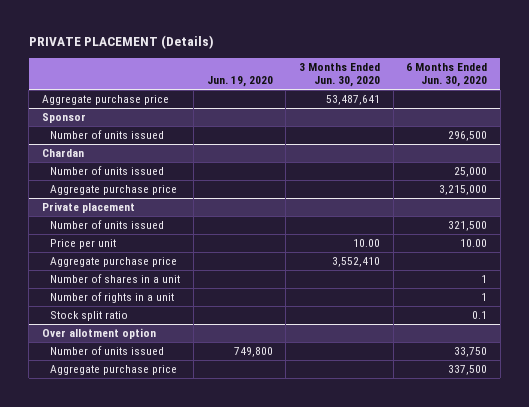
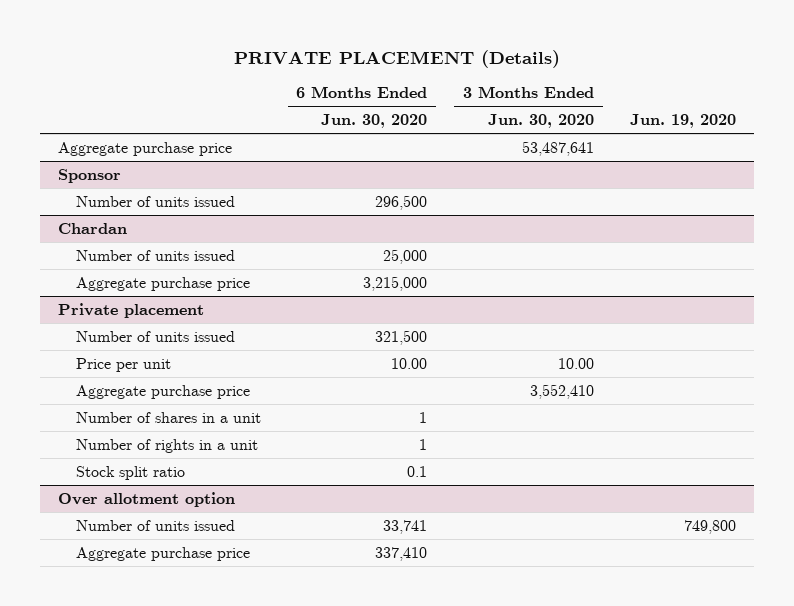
- | Jun. 19, 2020 | 3 Months Ended Jun. 30, 2020 | 6 Months Ended Jun. 30, 2020
+ | 6 Months Ended Jun. 30, 2020 | 3 Months Ended Jun. 30, 2020 | Jun. 19, 2020
@ Over allotment option
- Number of units issued | 749,800 | | 33,750
- Aggregate purchase price | | | 337,500
+ Number of units issued | 33,741 | | 749,800
+ Aggregate purchase price | 337,410 | |

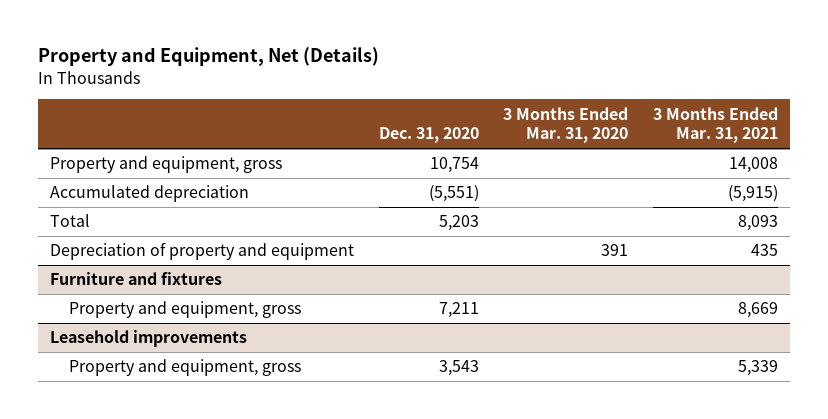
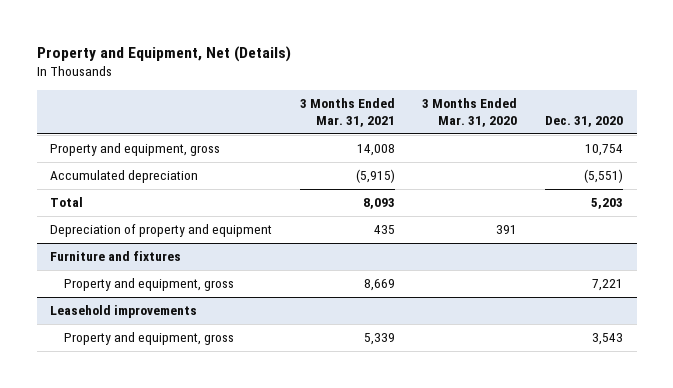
- | Dec. 31, 2020 | 3 Months Ended Mar. 31, 2020 | 3 Months Ended Mar. 31, 2021
+ | 3 Months Ended Mar. 31, 2021 | 3 Months Ended Mar. 31, 2020 | Dec. 31, 2020
@ Furniture and fixtures
- Property and equipment, gross | 7,211 | | 8,669
+ Property and equipment, gross | 8,669 | | 7,221

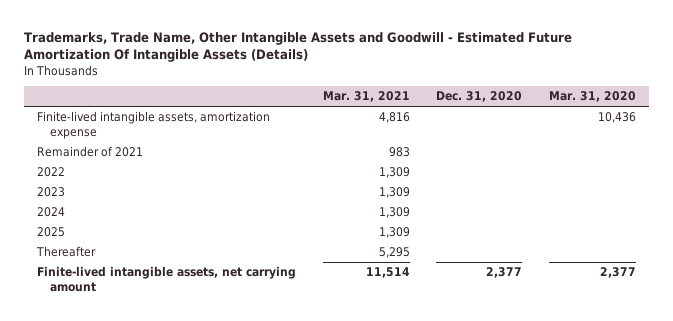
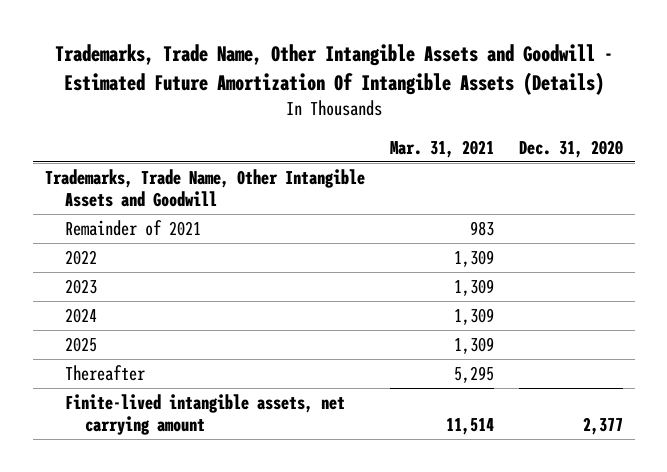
- | Mar. 31, 2021 | Dec. 31, 2020 | Mar. 31, 2020
+ | Mar. 31, 2021 | Dec. 31, 2020
- Finite-lived intangible assets, amortization expense | 4,816 | | 10,436
+ Trademarks, Trade Name, Other Intangible Assets and Goodwill

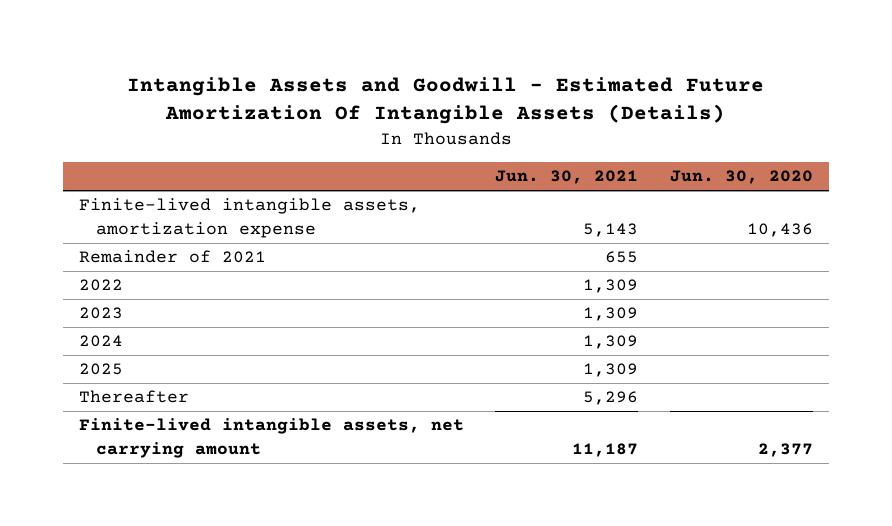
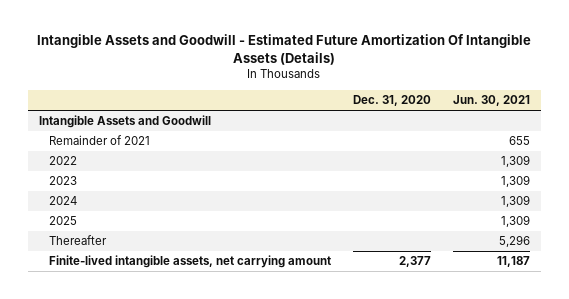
- | Jun. 30, 2021 | Jun. 30, 2020
+ | Dec. 31, 2020 | Jun. 30, 2021
- Finite-lived intangible assets, amortization expense | 5,143 | 10,436
+ Intangible Assets and Goodwill

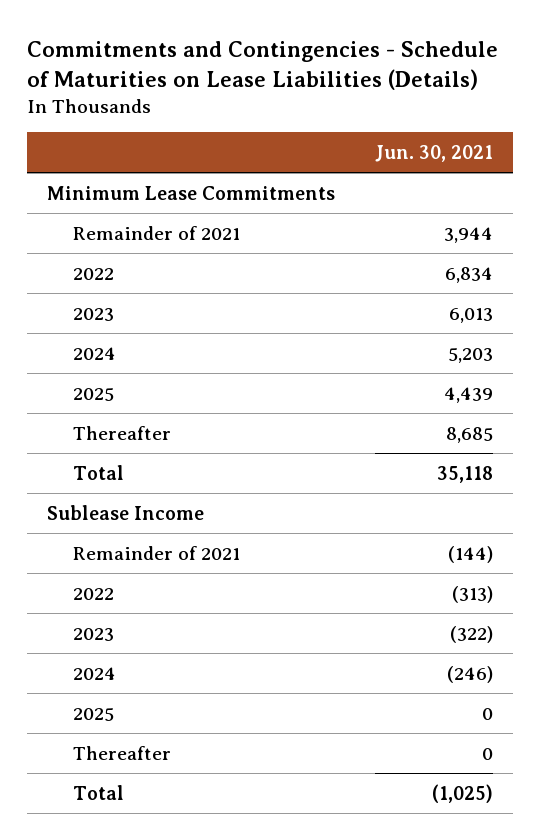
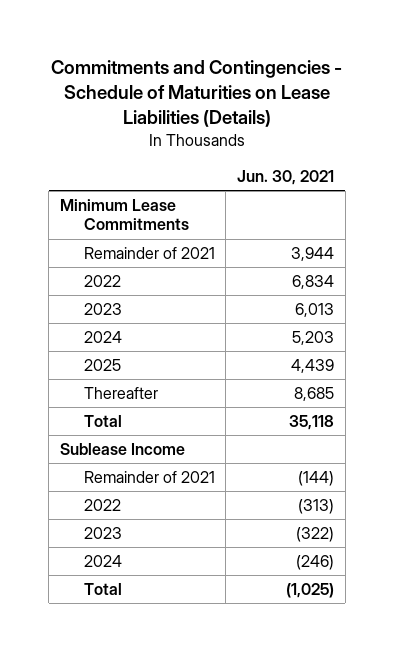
- 2025 | 0
- Thereafter | 0

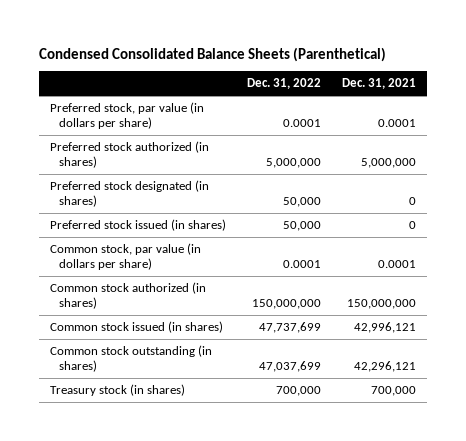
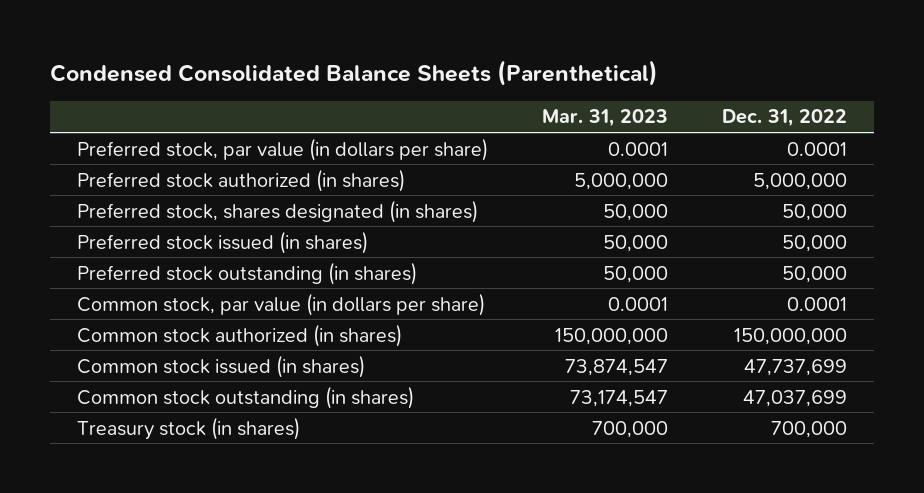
- | Dec. 31, 2022 | Dec. 31, 2021
+ | Mar. 31, 2023 | Dec. 31, 2022
- Preferred stock designated (in shares) | 50,000 | 0
+ Preferred stock, shares designated (in shares) | 50,000 | 50,000
+ Preferred stock outstanding (in shares) | 50,000 | 50,000

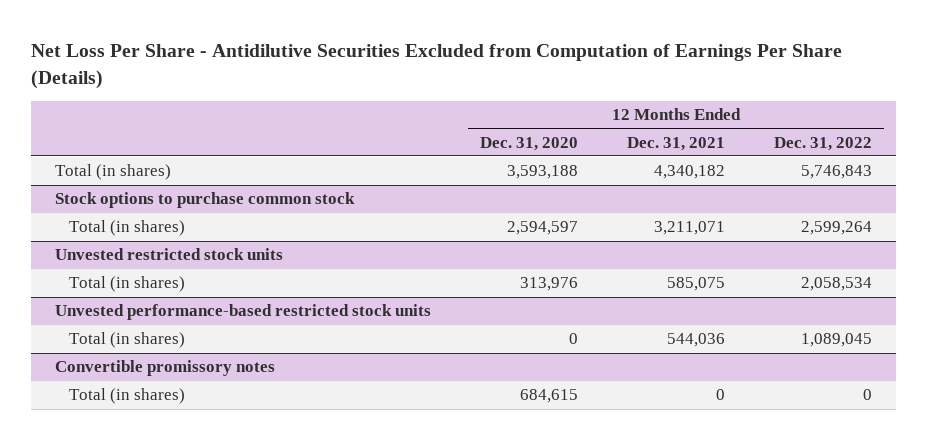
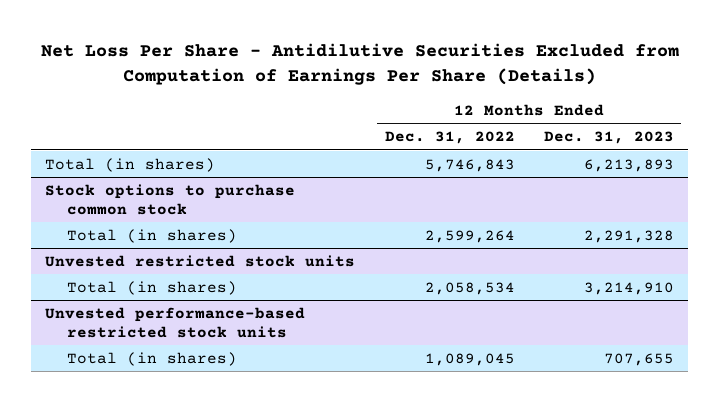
- | 12 Months Ended Dec. 31, 2020 | 12 Months Ended Dec. 31, 2021 | 12 Months Ended Dec. 31, 2022
+ | 12 Months Ended Dec. 31, 2022 | 12 Months Ended Dec. 31, 2023
- Convertible promissory notes
- Total (in shares) | 684,615 | 0 | 0

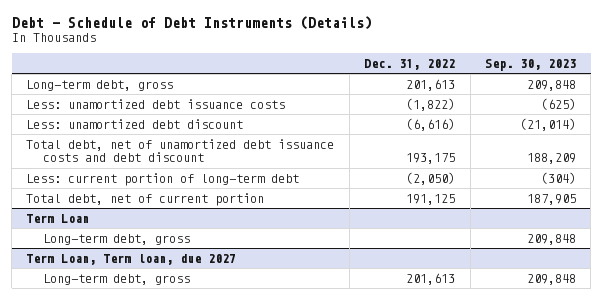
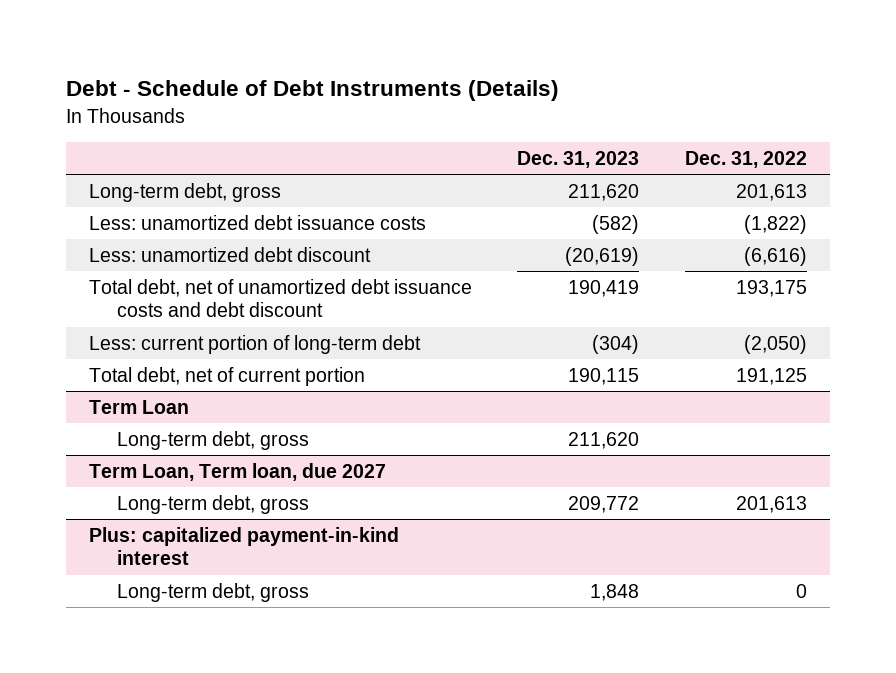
- | Dec. 31, 2022 | Sep. 30, 2023
+ | Dec. 31, 2023 | Dec. 31, 2022
+ Plus: capitalized payment-in-kind interest
+ Long-term debt, gross | 1,848 | 0

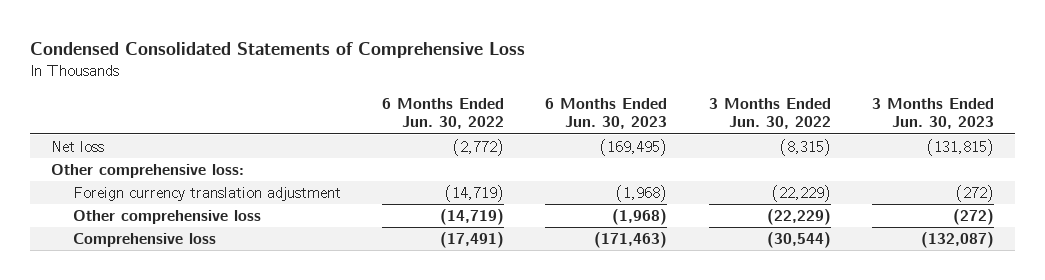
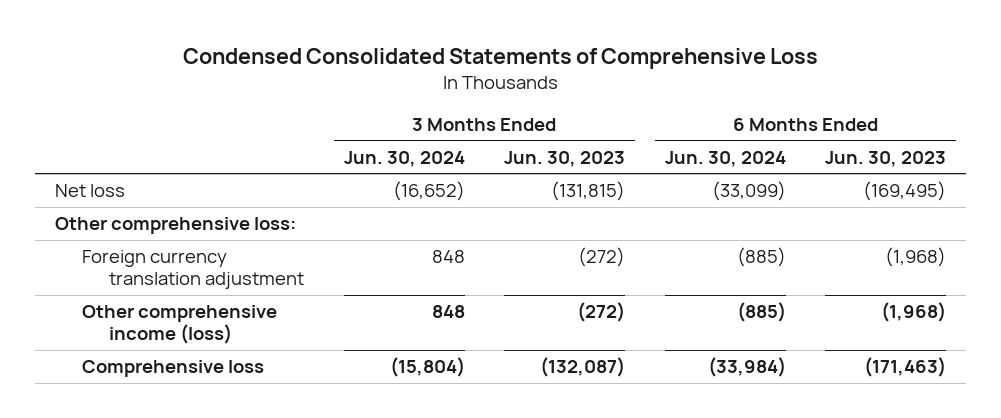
- | 6 Months Ended Jun. 30, 2022 | 6 Months Ended Jun. 30, 2023 | 3 Months Ended Jun. 30, 2022 | 3 Months Ended Jun. 30, 2023
+ | 3 Months Ended Jun. 30, 2024 | 3 Months Ended Jun. 30, 2023 | 6 Months Ended Jun. 30, 2024 | 6 Months Ended Jun. 30, 2023
- Other comprehensive loss | (14,719) | (1,968) | (22,229) | (272)
+ Other comprehensive income (loss) | 848 | (272) | (885) | (1,968)

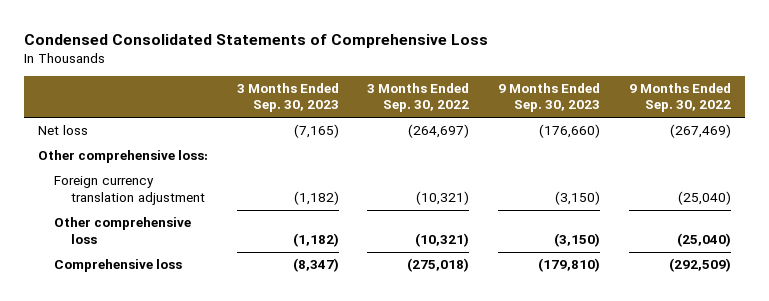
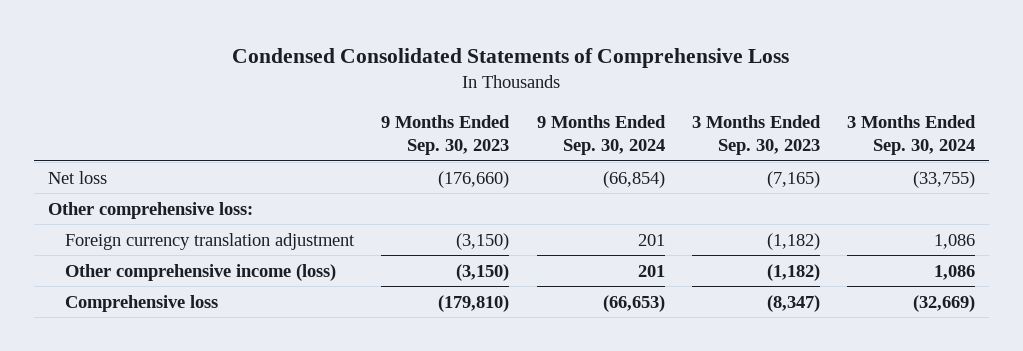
- | 3 Months Ended Sep. 30, 2023 | 3 Months Ended Sep. 30, 2022 | 9 Months Ended Sep. 30, 2023 | 9 Months Ended Sep. 30, 2022
+ | 9 Months Ended Sep. 30, 2023 | 9 Months Ended Sep. 30, 2024 | 3 Months Ended Sep. 30, 2023 | 3 Months Ended Sep. 30, 2024
- Other comprehensive loss | (1,182) | (10,321) | (3,150) | (25,040)
+ Other comprehensive income (loss) | (3,150) | 201 | (1,182) | 1,086

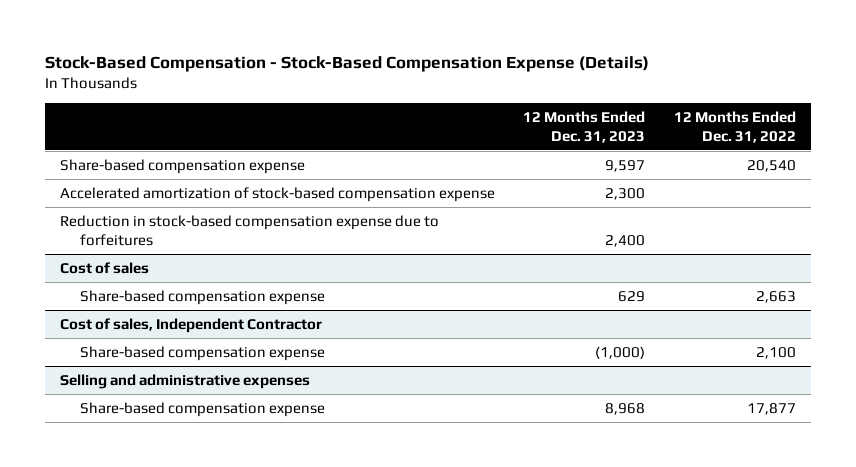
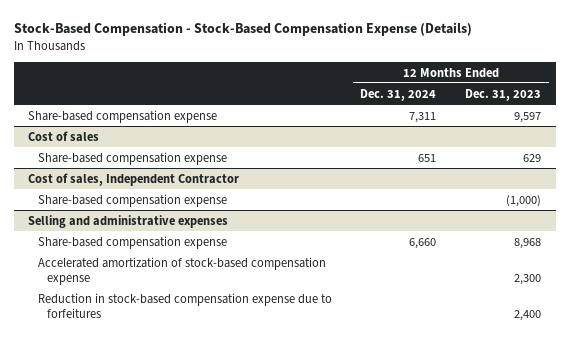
- | 12 Months Ended Dec. 31, 2023 | 12 Months Ended Dec. 31, 2022
+ | 12 Months Ended Dec. 31, 2024 | 12 Months Ended Dec. 31, 2023
- Accelerated amortization of stock-based compensation expense | 2,300 |
- Reduction in stock-based compensation expense due to forfeitures | 2,400 |
@ Selling and administrative expenses
+ Accelerated amortization of stock-based compensation expense | | 2,300
+ Reduction in stock-based compensation expense due to forfeitures | | 2,400

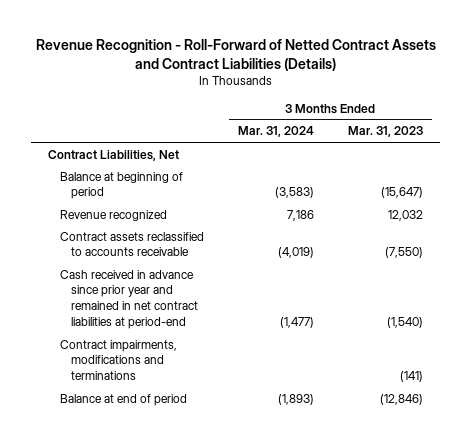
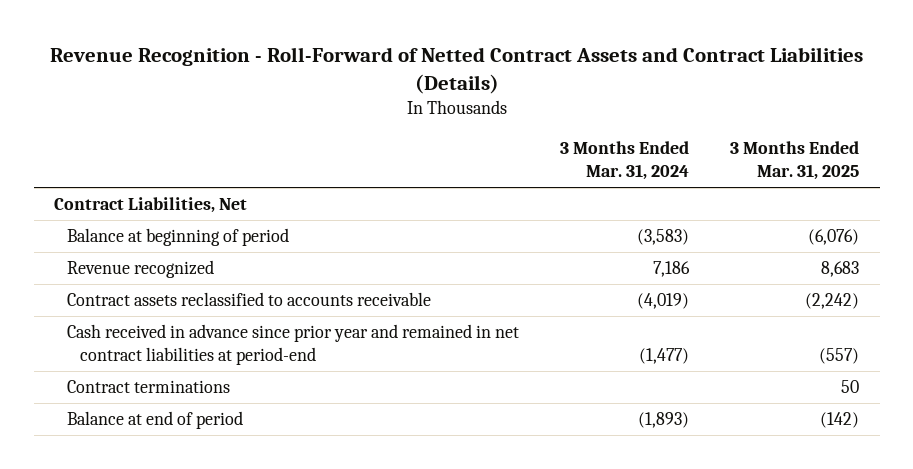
- | 3 Months Ended Mar. 31, 2024 | 3 Months Ended Mar. 31, 2023
+ | 3 Months Ended Mar. 31, 2024 | 3 Months Ended Mar. 31, 2025
- Contract impairments, modifications and terminations | | (141)
+ Contract terminations | | 50

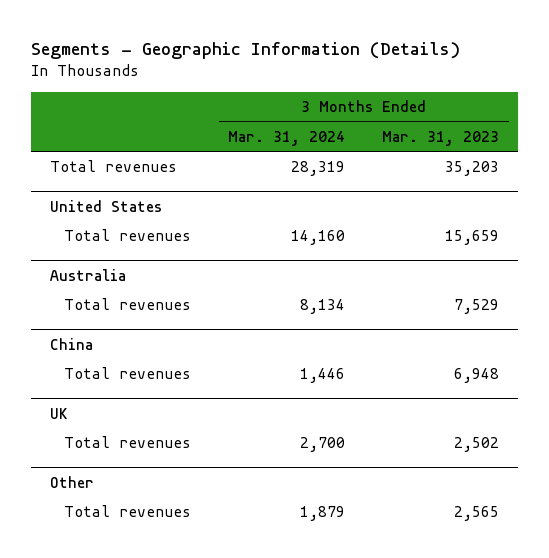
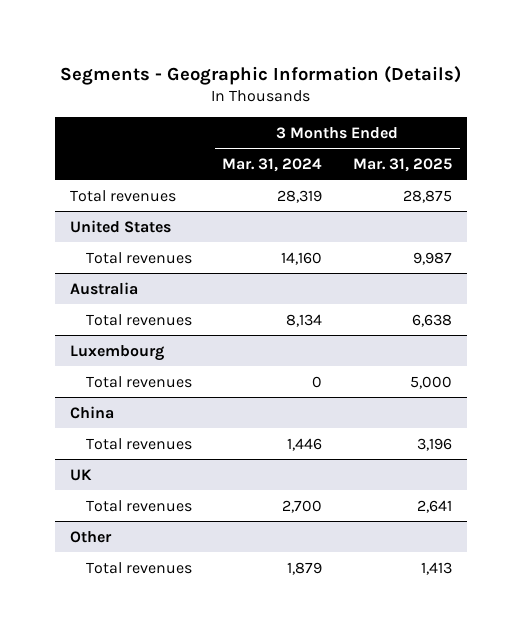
- | 3 Months Ended Mar. 31, 2024 | 3 Months Ended Mar. 31, 2023
+ | 3 Months Ended Mar. 31, 2024 | 3 Months Ended Mar. 31, 2025
+ Luxembourg
+ Total revenues | 0 | 5,000

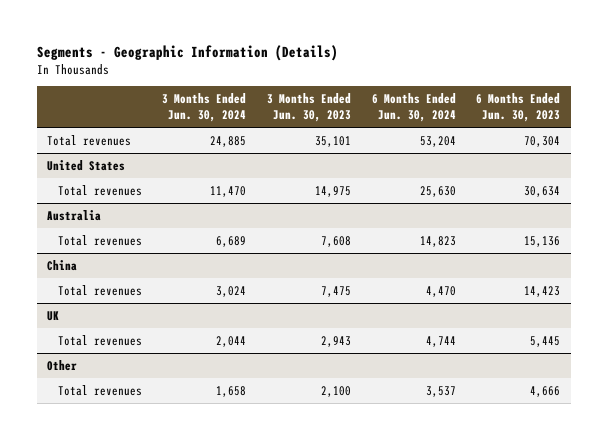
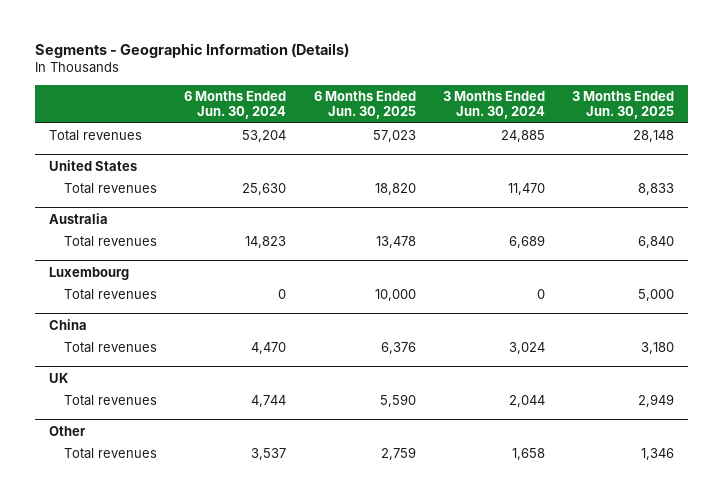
- | 3 Months Ended Jun. 30, 2024 | 3 Months Ended Jun. 30, 2023 | 6 Months Ended Jun. 30, 2024 | 6 Months Ended Jun. 30, 2023
+ | 6 Months Ended Jun. 30, 2024 | 6 Months Ended Jun. 30, 2025 | 3 Months Ended Jun. 30, 2024 | 3 Months Ended Jun. 30, 2025
+ Luxembourg
+ Total revenues | 0 | 10,000 | 0 | 5,000

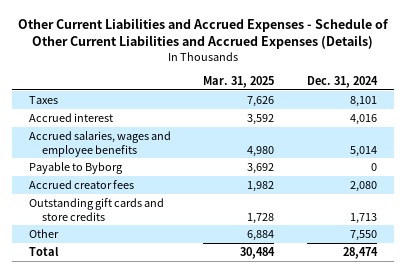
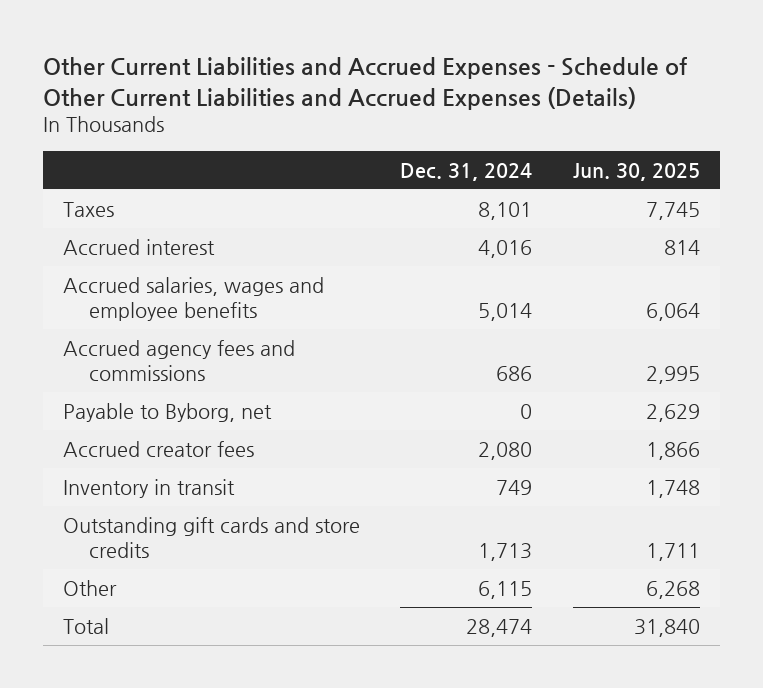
- | Mar. 31, 2025 | Dec. 31, 2024
+ | Dec. 31, 2024 | Jun. 30, 2025
- Payable to Byborg | 3,692 | 0
+ Accrued agency fees and commissions | 686 | 2,995
+ Payable to Byborg, net | 0 | 2,629
+ Inventory in transit | 749 | 1,748
- Other | 6,884 | 7,550
+ Other | 6,115 | 6,268

